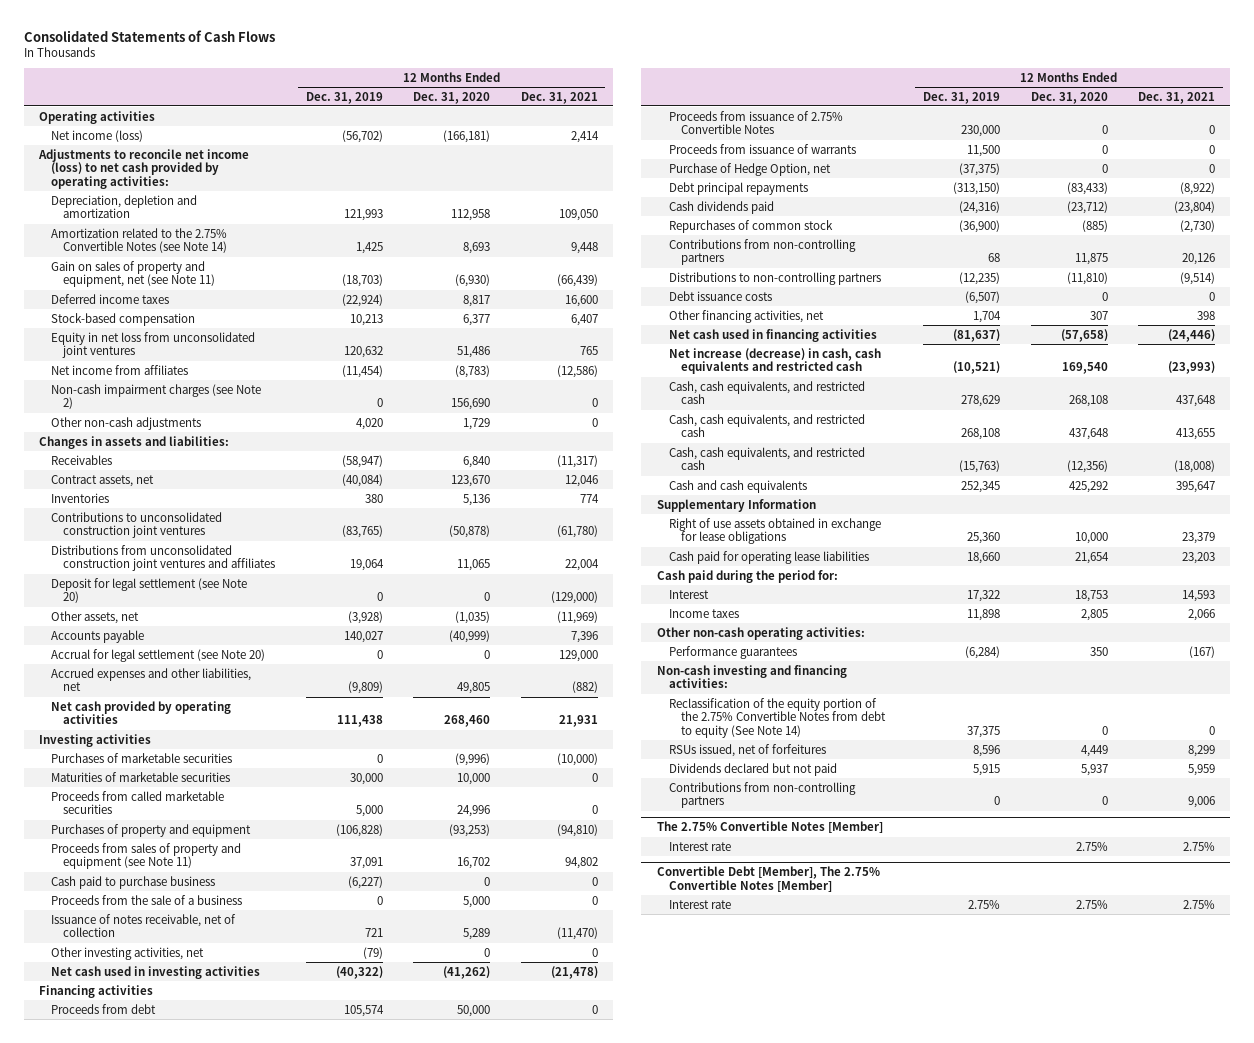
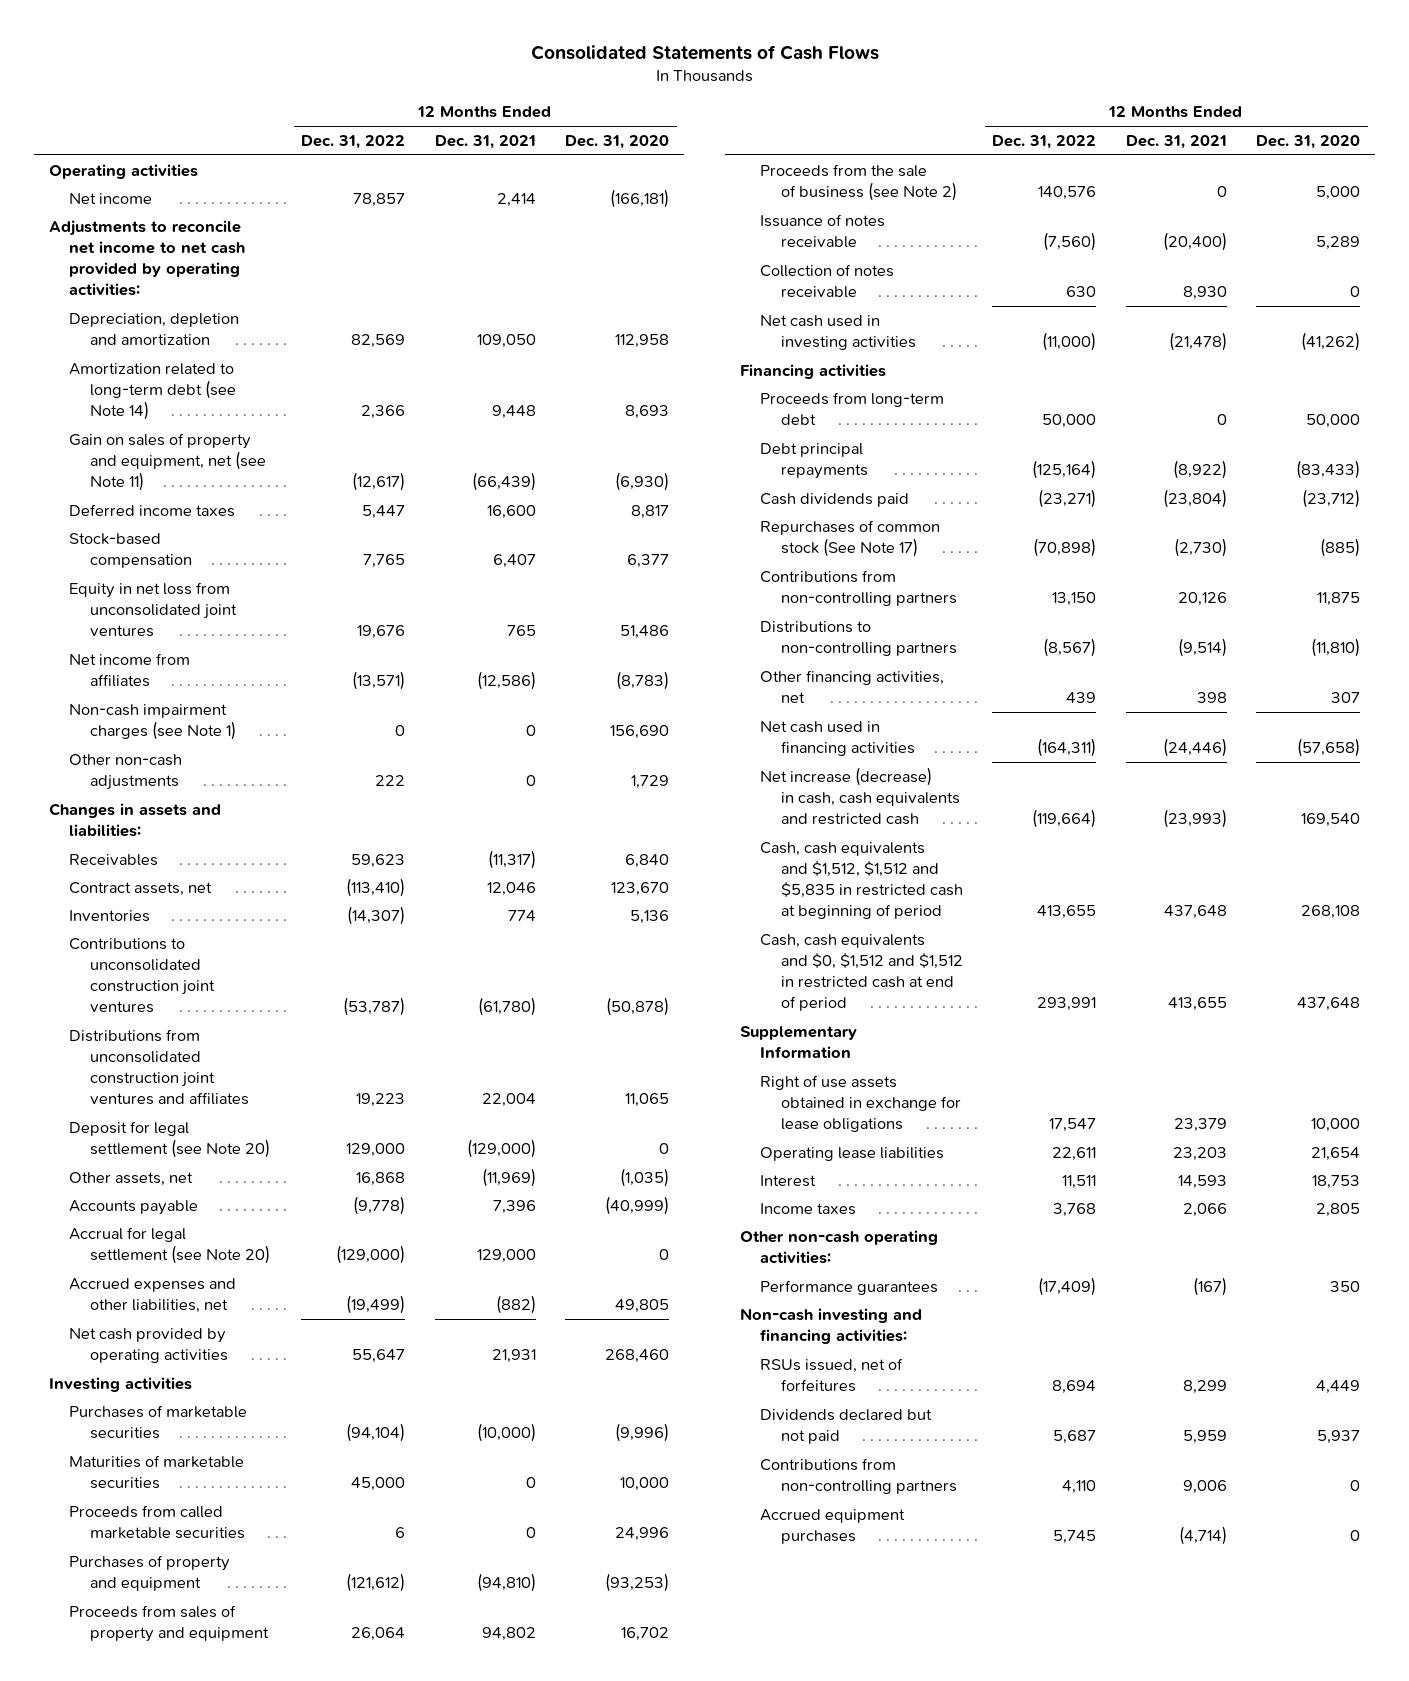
- | 12 Months Ended Dec. 31, 2019 | 12 Months Ended Dec. 31, 2020 | 12 Months Ended Dec. 31, 2021
+ | 12 Months Ended Dec. 31, 2022 | 12 Months Ended Dec. 31, 2021 | 12 Months Ended Dec. 31, 2020
- Net income (loss) | (56,702) | (166,181) | 2,414
- Adjustments to reconcile net income (loss) to net cash provided by operating activities:
+ Net income | 78,857 | 2,414 | (166,181)
+ Adjustments to reconcile net income to net cash provided by operating activities:
- Amortization related to the 2.75% Convertible Notes (see Note 14) | 1,425 | 8,693 | 9,448
+ Amortization related to long-term debt (see Note 14) | 2,366 | 9,448 | 8,693
- Non-cash impairment charges (see Note 2) | 0 | 156,690 | 0
+ Non-cash impairment charges (see Note 1) | 0 | 0 | 156,690
- Proceeds from sales of property and equipment (see Note 11) | 37,091 | 16,702 | 94,802
- Cash paid to purchase business | (6,227) | 0 | 0
- Proceeds from the sale of a business | 0 | 5,000 | 0
- Issuance of notes receivable, net of collection | 721 | 5,289 | (11,470)
- Other investing activities, net | (79) | 0 | 0
+ Proceeds from sales of property and equipment | 26,064 | 94,802 | 16,702
+ Proceeds from the sale of business (see Note 2) | 140,576 | 0 | 5,000
+ Issuance of notes receivable | (7,560) | (20,400) | 5,289
+ Collection of notes receivable | 630 | 8,930 | 0
- Proceeds from debt | 105,574 | 50,000 | 0
- Proceeds from issuance of 2.75% Convertible Notes | 230,000 | 0 | 0
- Proceeds from issuance of warrants | 11,500 | 0 | 0
- Purchase of Hedge Option, net | (37,375) | 0 | 0
+ Proceeds from long-term debt | 50,000 | 0 | 50,000
- Repurchases of common stock | (36,900) | (885) | (2,730)
+ Repurchases of common stock (See Note 17) | (70,898) | (2,730) | (885)
- Debt issuance costs | (6,507) | 0 | 0
- Cash, cash equivalents, and restricted cash | 278,629 | 268,108 | 437,648
- Cash, cash equivalents, and restricted cash | 268,108 | 437,648 | 413,655
- Cash, cash equivalents, and restricted cash | (15,763) | (12,356) | (18,008)
- Cash and cash equivalents | 252,345 | 425,292 | 395,647
+ Cash, cash equivalents and $1,512, $1,512 and $5,835 in restricted cash at beginning of period | 413,655 | 437,648 | 268,108
+ Cash, cash equivalents and $0, $1,512 and $1,512 in restricted cash at end of period | 293,991 | 413,655 | 437,648
- Cash paid for operating lease liabilities | 18,660 | 21,654 | 23,203
- Cash paid during the period for:
+ Operating lease liabilities | 22,611 | 23,203 | 21,654
- Reclassification of the equity portion of the 2.75% Convertible Notes from debt to equity (See Note 14) | 37,375 | 0 | 0
- The 2.75% Convertible Notes [Member]
- Interest rate | | 2.75% | 2.75%
- Convertible Debt [Member], The 2.75% Convertible Notes [Member]
- Interest rate | 2.75% | 2.75% | 2.75%
+ Accrued equipment purchases | 5,745 | (4,714) | 0

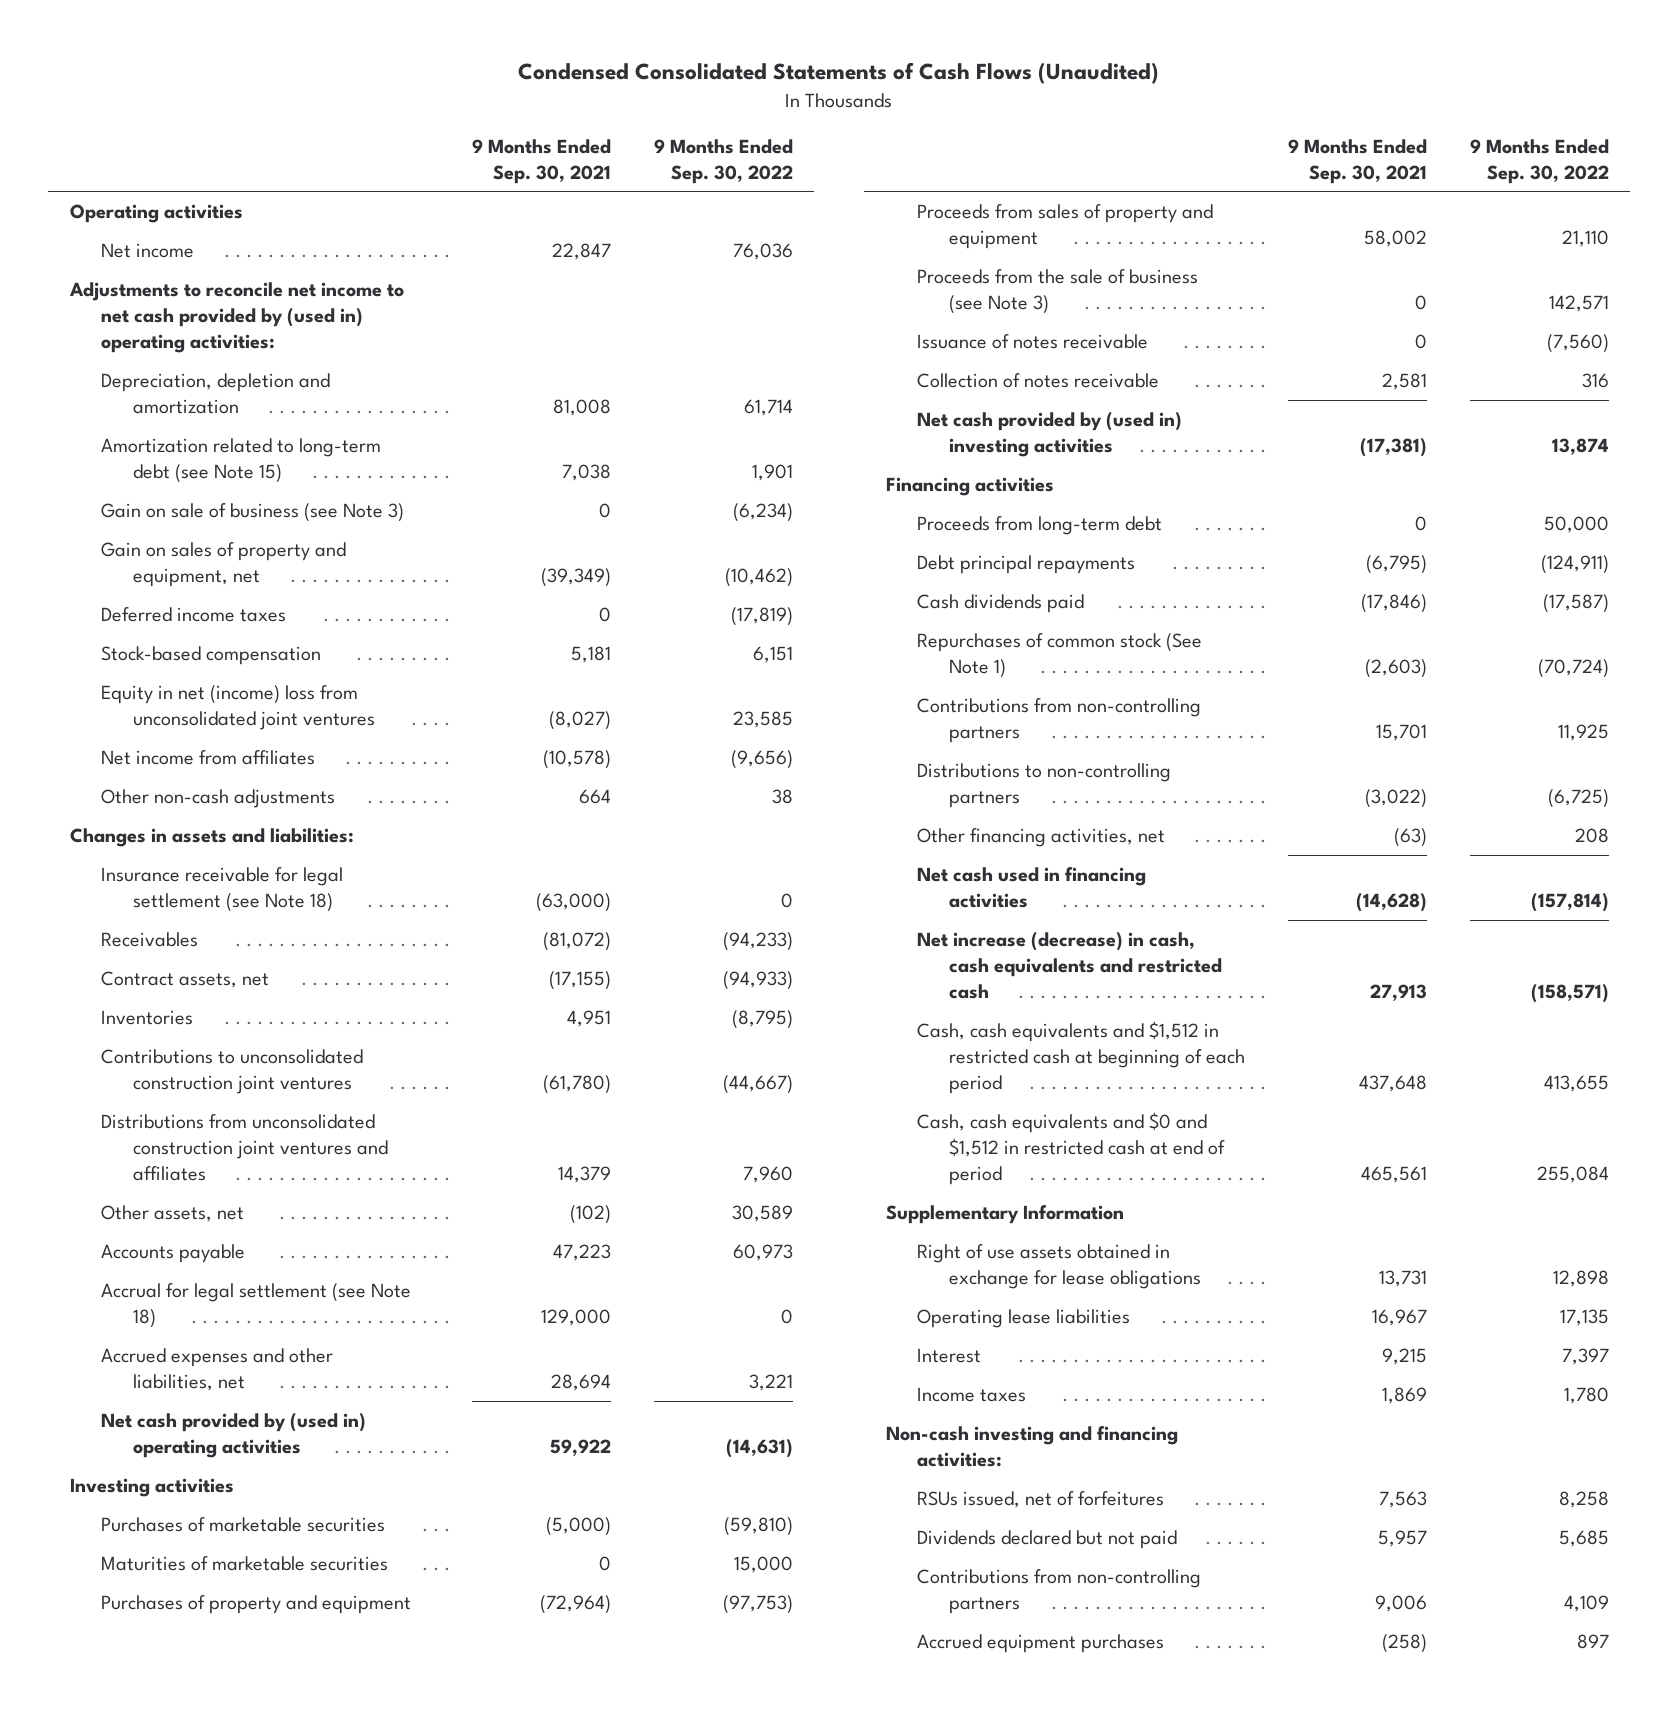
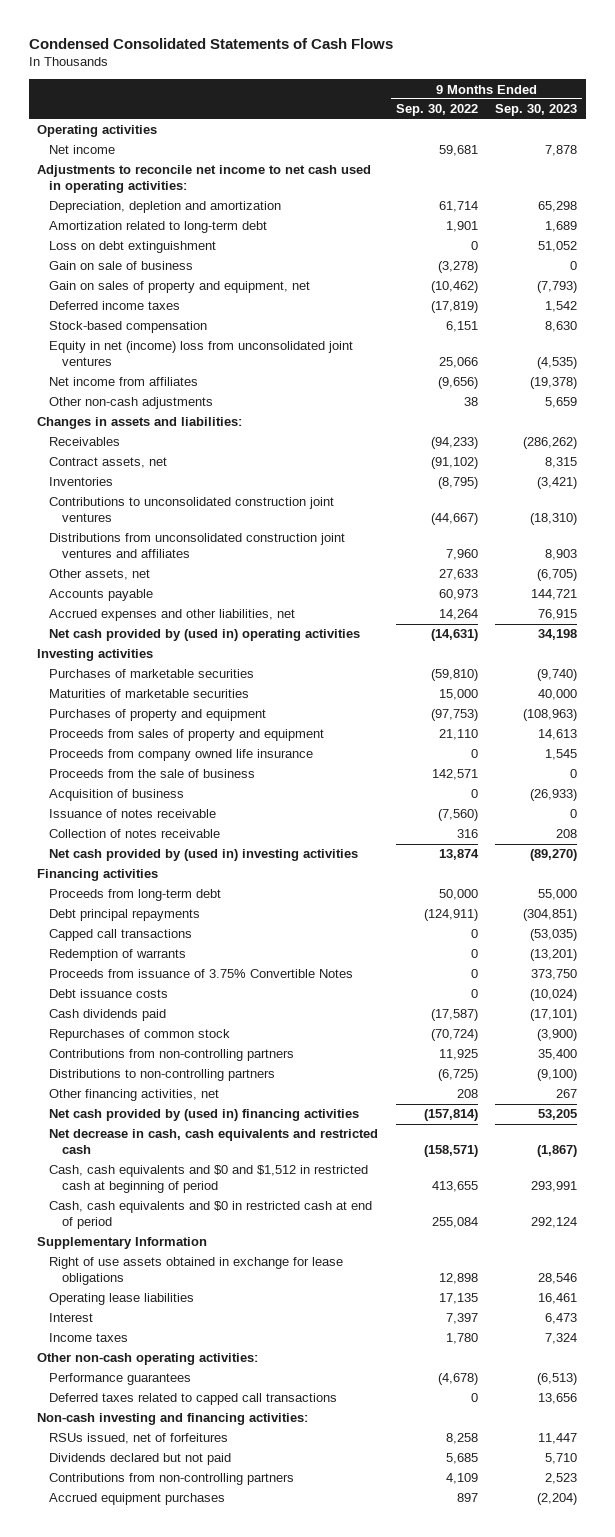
- Condensed Consolidated Statements of Cash Flows (Unaudited)
+ Condensed Consolidated Statements of Cash Flows
- | 9 Months Ended Sep. 30, 2021 | 9 Months Ended Sep. 30, 2022
+ | 9 Months Ended Sep. 30, 2022 | 9 Months Ended Sep. 30, 2023
- Net income | 22,847 | 76,036
- Adjustments to reconcile net income to net cash provided by (used in) operating activities:
+ Net income | 59,681 | 7,878
+ Adjustments to reconcile net income to net cash used in operating activities:
- Amortization related to long-term debt (see Note 15) | 7,038 | 1,901
- Gain on sale of business (see Note 3) | 0 | (6,234)
+ Amortization related to long-term debt | 1,901 | 1,689
+ Loss on debt extinguishment | 0 | 51,052
+ Gain on sale of business | (3,278) | 0
- Equity in net (income) loss from unconsolidated joint ventures | (8,027) | 23,585
+ Equity in net (income) loss from unconsolidated joint ventures | 25,066 | (4,535)
- Insurance receivable for legal settlement (see Note 18) | (63,000) | 0
- Contract assets, net | (17,155) | (94,933)
+ Contract assets, net | (91,102) | 8,315
- Other assets, net | (102) | 30,589
+ Other assets, net | 27,633 | (6,705)
- Accrual for legal settlement (see Note 18) | 129,000 | 0
- Accrued expenses and other liabilities, net | 28,694 | 3,221
+ Accrued expenses and other liabilities, net | 14,264 | 76,915
- Proceeds from the sale of business (see Note 3) | 0 | 142,571
+ Proceeds from company owned life insurance | 0 | 1,545
+ Proceeds from the sale of business | 142,571 | 0
+ Acquisition of business | 0 | (26,933)
+ Capped call transactions | 0 | (53,035)
+ Redemption of warrants | 0 | (13,201)
+ Proceeds from issuance of 3.75% Convertible Notes | 0 | 373,750
+ Debt issuance costs | 0 | (10,024)
- Repurchases of common stock (See Note 1) | (2,603) | (70,724)
+ Repurchases of common stock | (70,724) | (3,900)
- Net cash used in financing activities | (14,628) | (157,814)
- Net increase (decrease) in cash, cash equivalents and restricted cash | 27,913 | (158,571)
- Cash, cash equivalents and $1,512 in restricted cash at beginning of each period | 437,648 | 413,655
- Cash, cash equivalents and $0 and $1,512 in restricted cash at end of period | 465,561 | 255,084
+ Net cash provided by (used in) financing activities | (157,814) | 53,205
+ Net decrease in cash, cash equivalents and restricted cash | (158,571) | (1,867)
+ Cash, cash equivalents and $0 and $1,512 in restricted cash at beginning of period | 413,655 | 293,991
+ Cash, cash equivalents and $0 in restricted cash at end of period | 255,084 | 292,124
+ Other non-cash operating activities:
+ Performance guarantees | (4,678) | (6,513)
+ Deferred taxes related to capped call transactions | 0 | 13,656

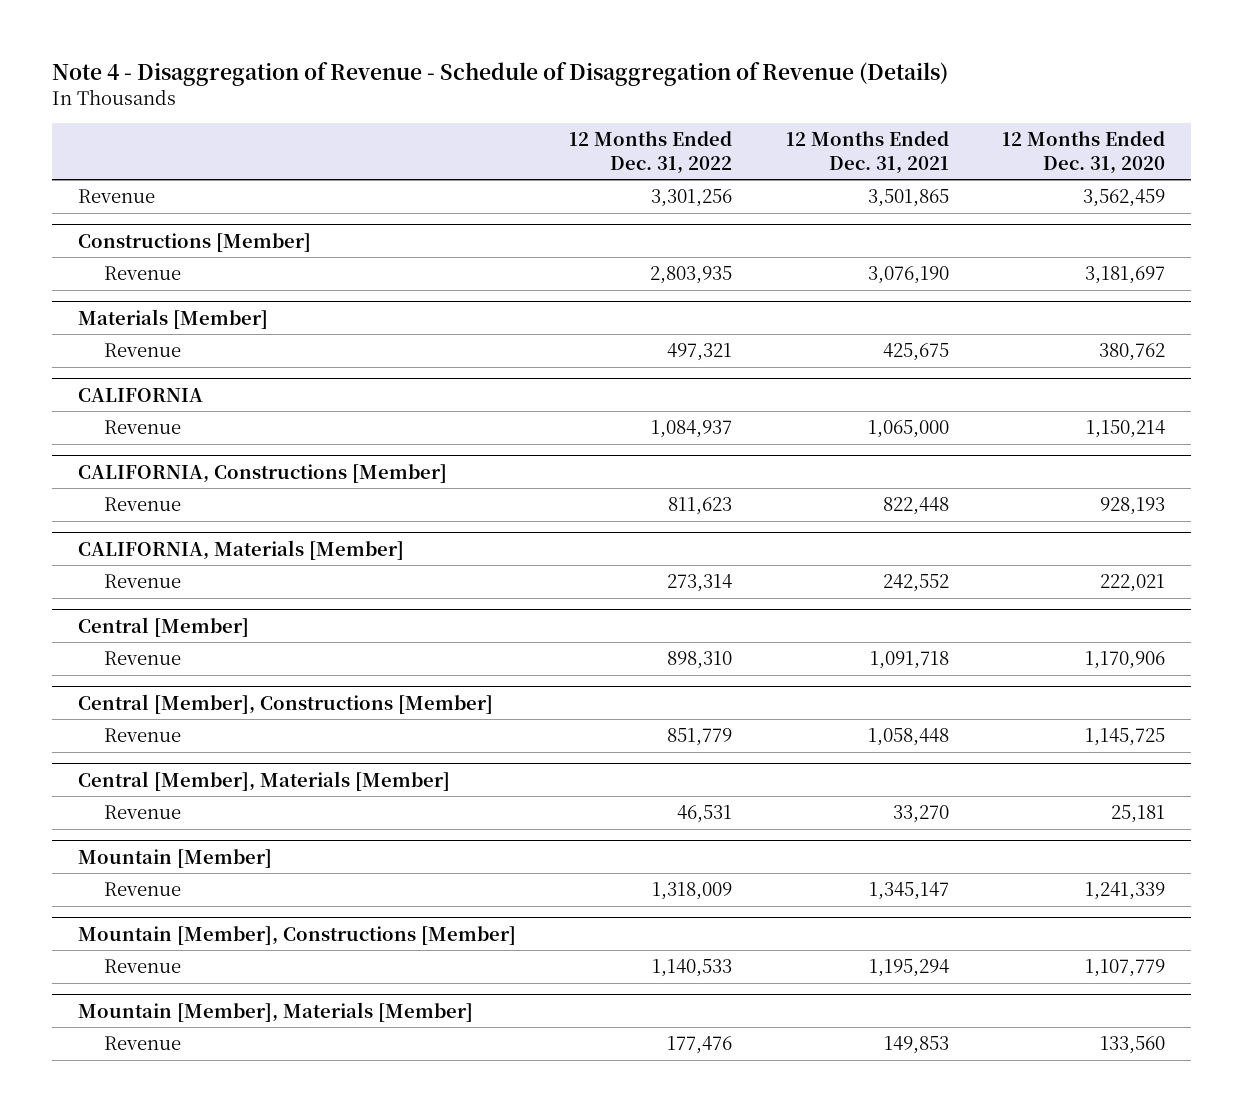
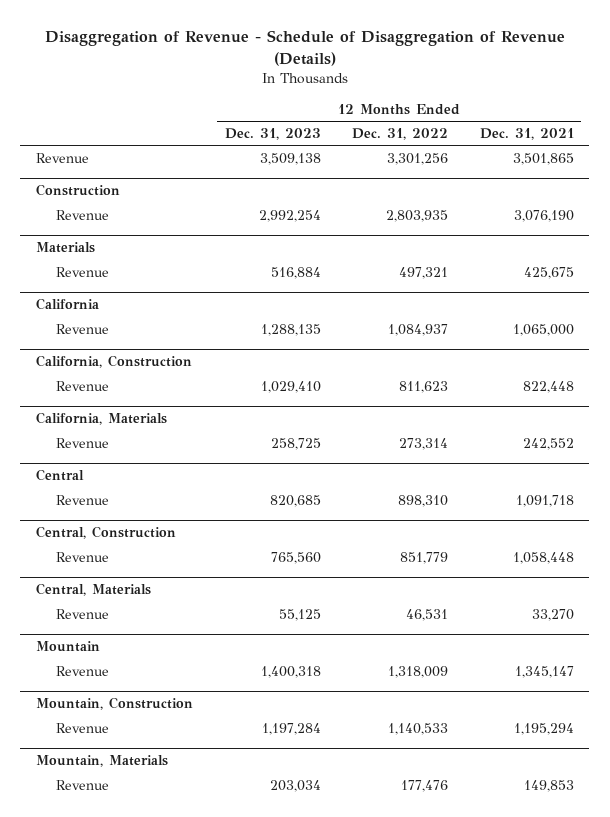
- Note 4 - Disaggregation of Revenue - Schedule of Disaggregation of Revenue (Details)
+ Disaggregation of Revenue - Schedule of Disaggregation of Revenue (Details)
- | 12 Months Ended Dec. 31, 2022 | 12 Months Ended Dec. 31, 2021 | 12 Months Ended Dec. 31, 2020
+ | 12 Months Ended Dec. 31, 2023 | 12 Months Ended Dec. 31, 2022 | 12 Months Ended Dec. 31, 2021
- Constructions [Member]
+ Construction
- Materials [Member]
+ Materials
- CALIFORNIA
+ California
- CALIFORNIA, Constructions [Member]
+ California, Construction
- CALIFORNIA, Materials [Member]
+ California, Materials
- Central [Member]
+ Central
- Central [Member], Constructions [Member]
+ Central, Construction
- Central [Member], Materials [Member]
+ Central, Materials
- Mountain [Member]
+ Mountain
- Mountain [Member], Constructions [Member]
+ Mountain, Construction
- Mountain [Member], Materials [Member]
+ Mountain, Materials

